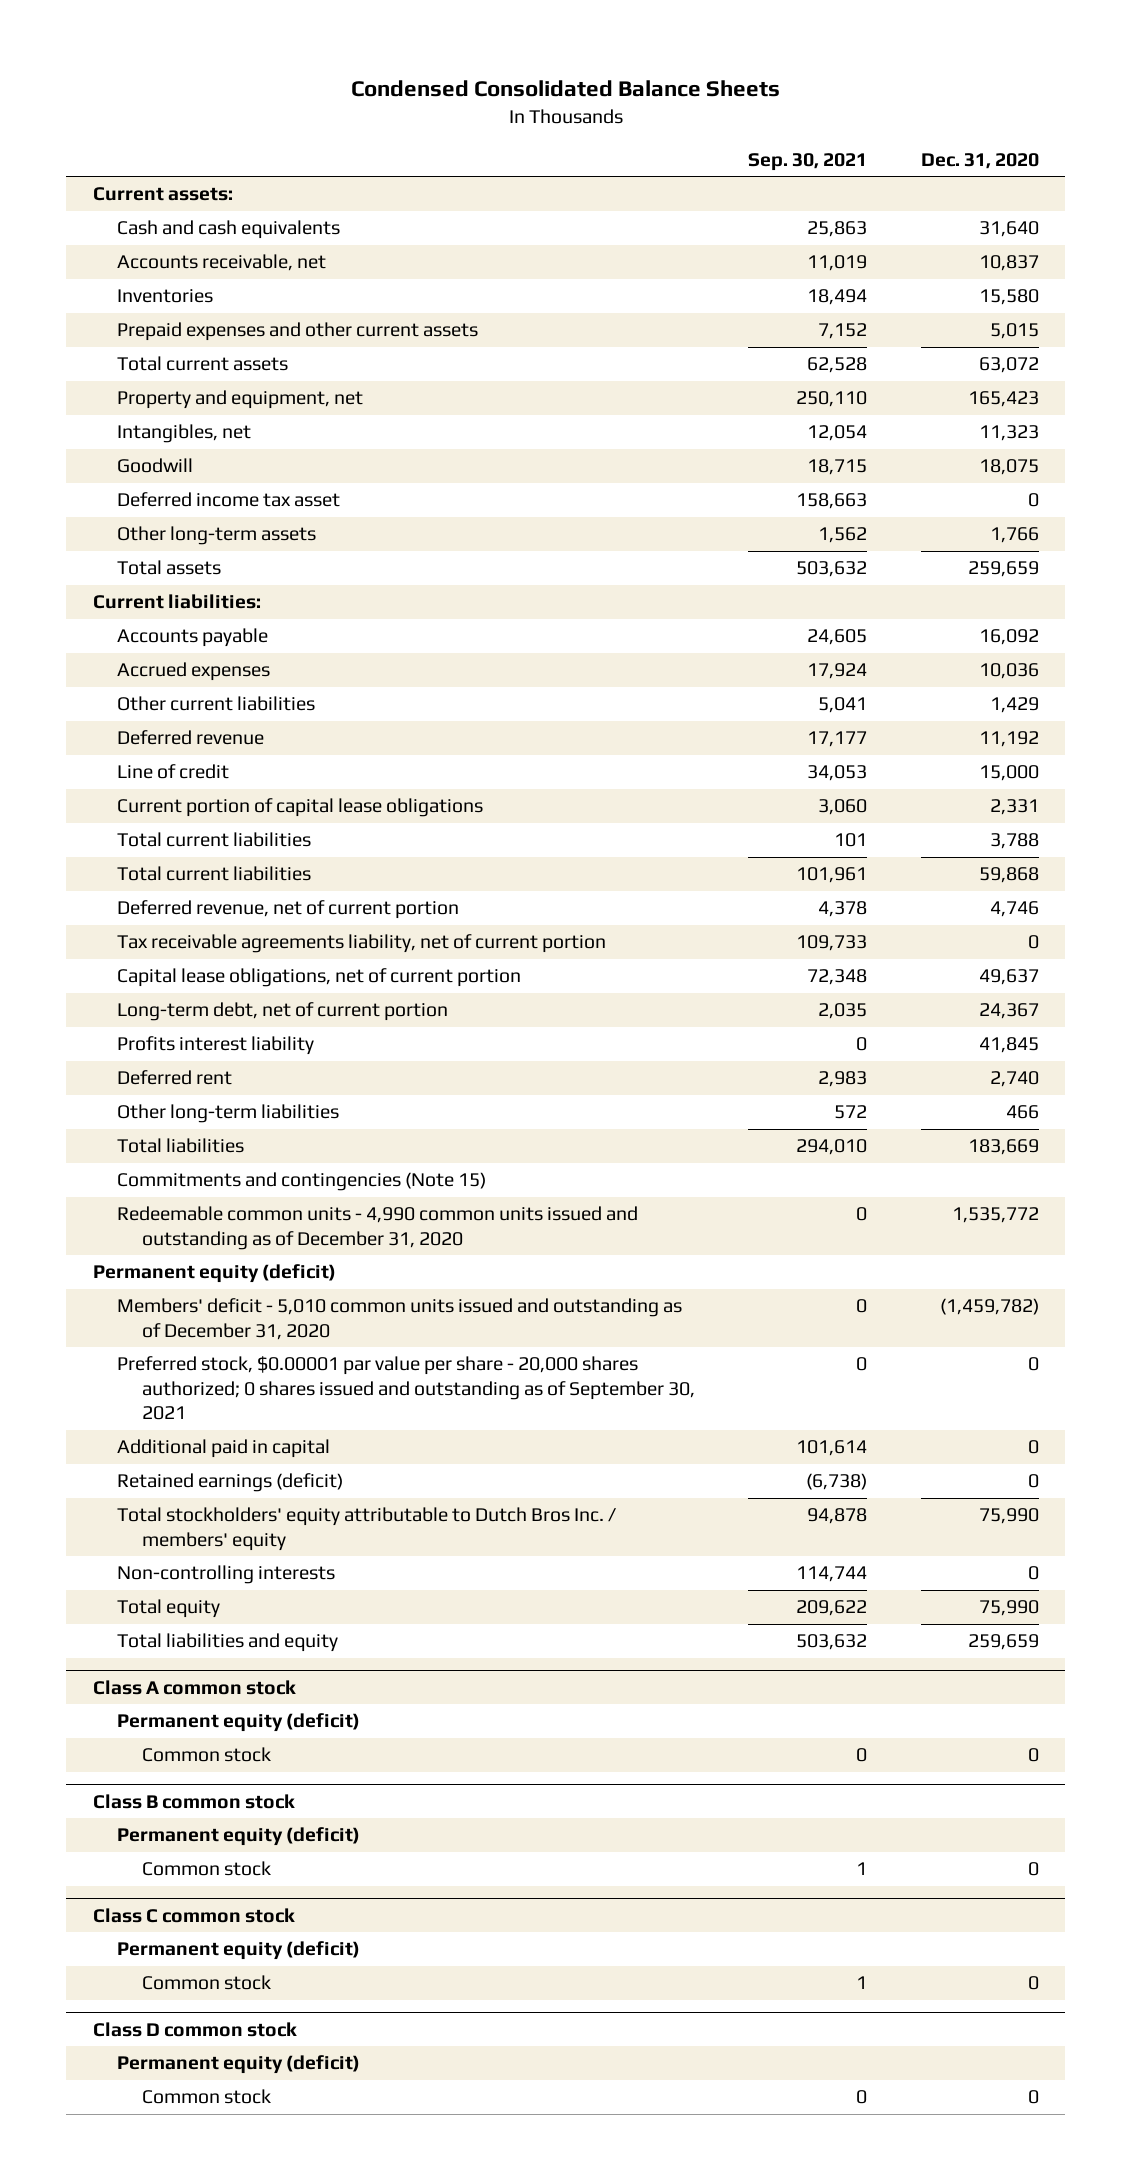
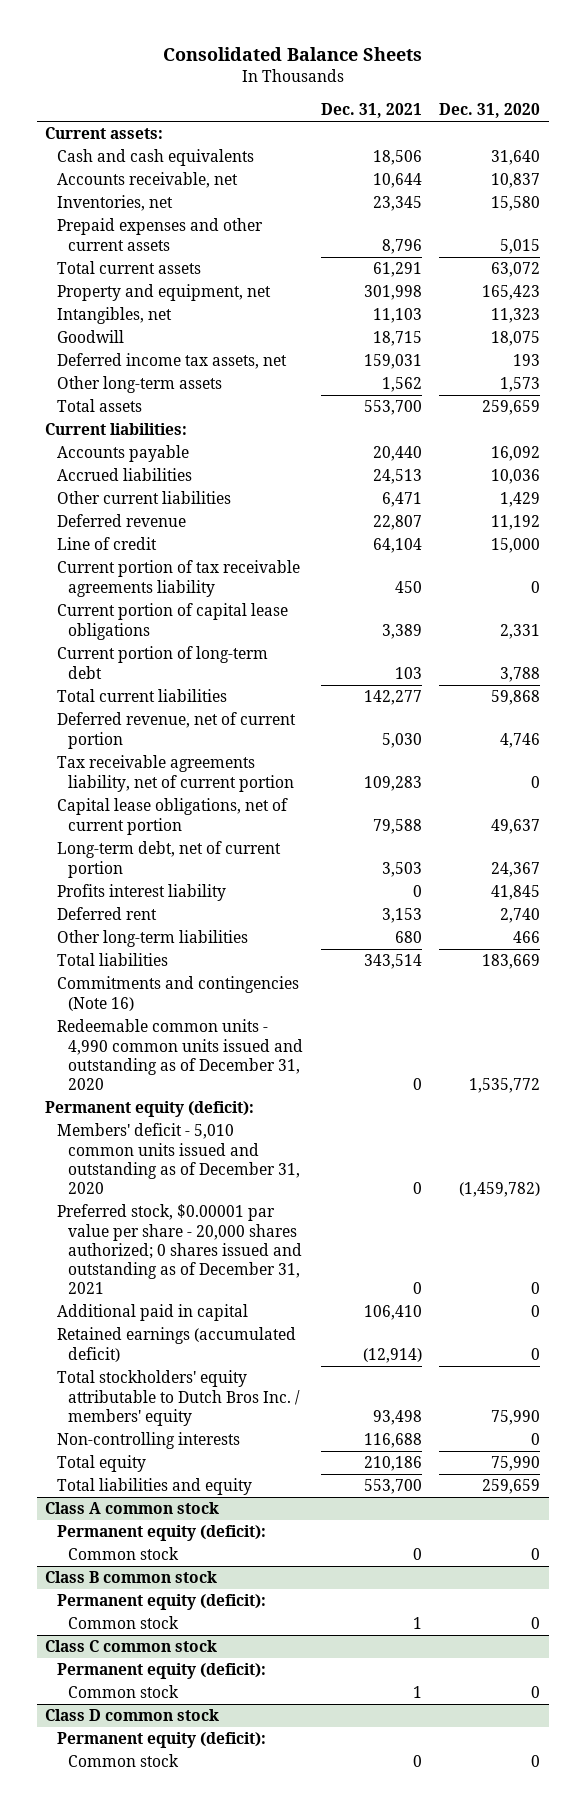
- Condensed Consolidated Balance Sheets
+ Consolidated Balance Sheets
- | Sep. 30, 2021 | Dec. 31, 2020
+ | Dec. 31, 2021 | Dec. 31, 2020
- Inventories | 18,494 | 15,580
+ Inventories, net | 23,345 | 15,580
- Deferred income tax asset | 158,663 | 0
- Other long-term assets | 1,562 | 1,766
+ Deferred income tax assets, net | 159,031 | 193
+ Other long-term assets | 1,562 | 1,573
- Accrued expenses | 17,924 | 10,036
+ Accrued liabilities | 24,513 | 10,036
+ Current portion of tax receivable agreements liability | 450 | 0
- Total current liabilities | 101 | 3,788
+ Current portion of long-term debt | 103 | 3,788
- Commitments and contingencies (Note 15)
+ Commitments and contingencies (Note 16)
- Permanent equity (deficit)
+ Permanent equity (deficit):
- Preferred stock, $0.00001 par value per share - 20,000 shares authorized; 0 shares issued and outstanding as of September 30, 2021 | 0 | 0
+ Preferred stock, $0.00001 par value per share - 20,000 shares authorized; 0 shares issued and outstanding as of December 31, 2021 | 0 | 0
- Retained earnings (deficit) | (6,738) | 0
+ Retained earnings (accumulated deficit) | (12,914) | 0
@ Class A common stock
- Permanent equity (deficit)
+ Permanent equity (deficit):
@ Class B common stock
- Permanent equity (deficit)
+ Permanent equity (deficit):
@ Class C common stock
- Permanent equity (deficit)
+ Permanent equity (deficit):
@ Class D common stock
- Permanent equity (deficit)
+ Permanent equity (deficit):

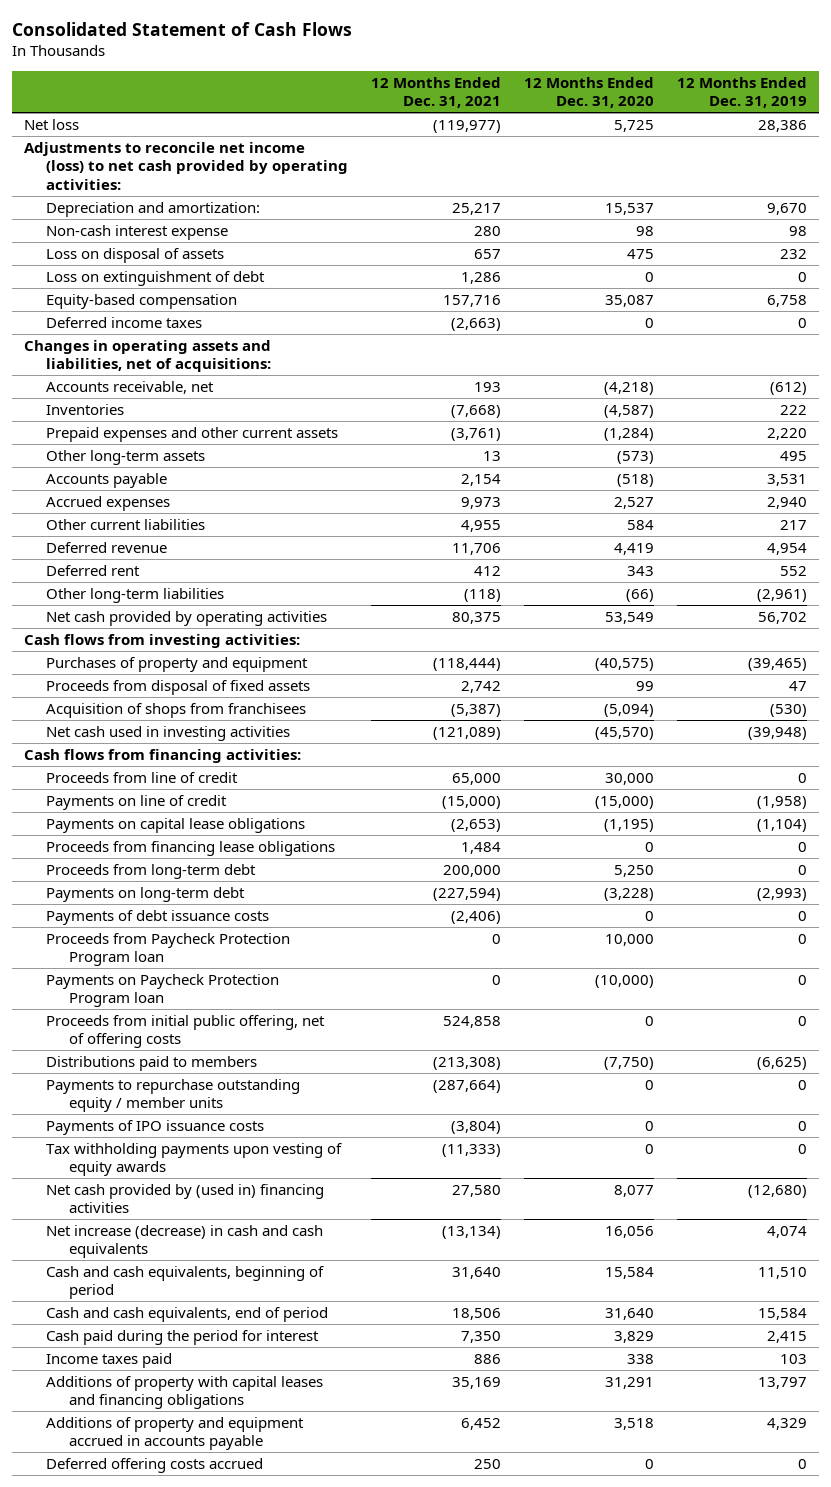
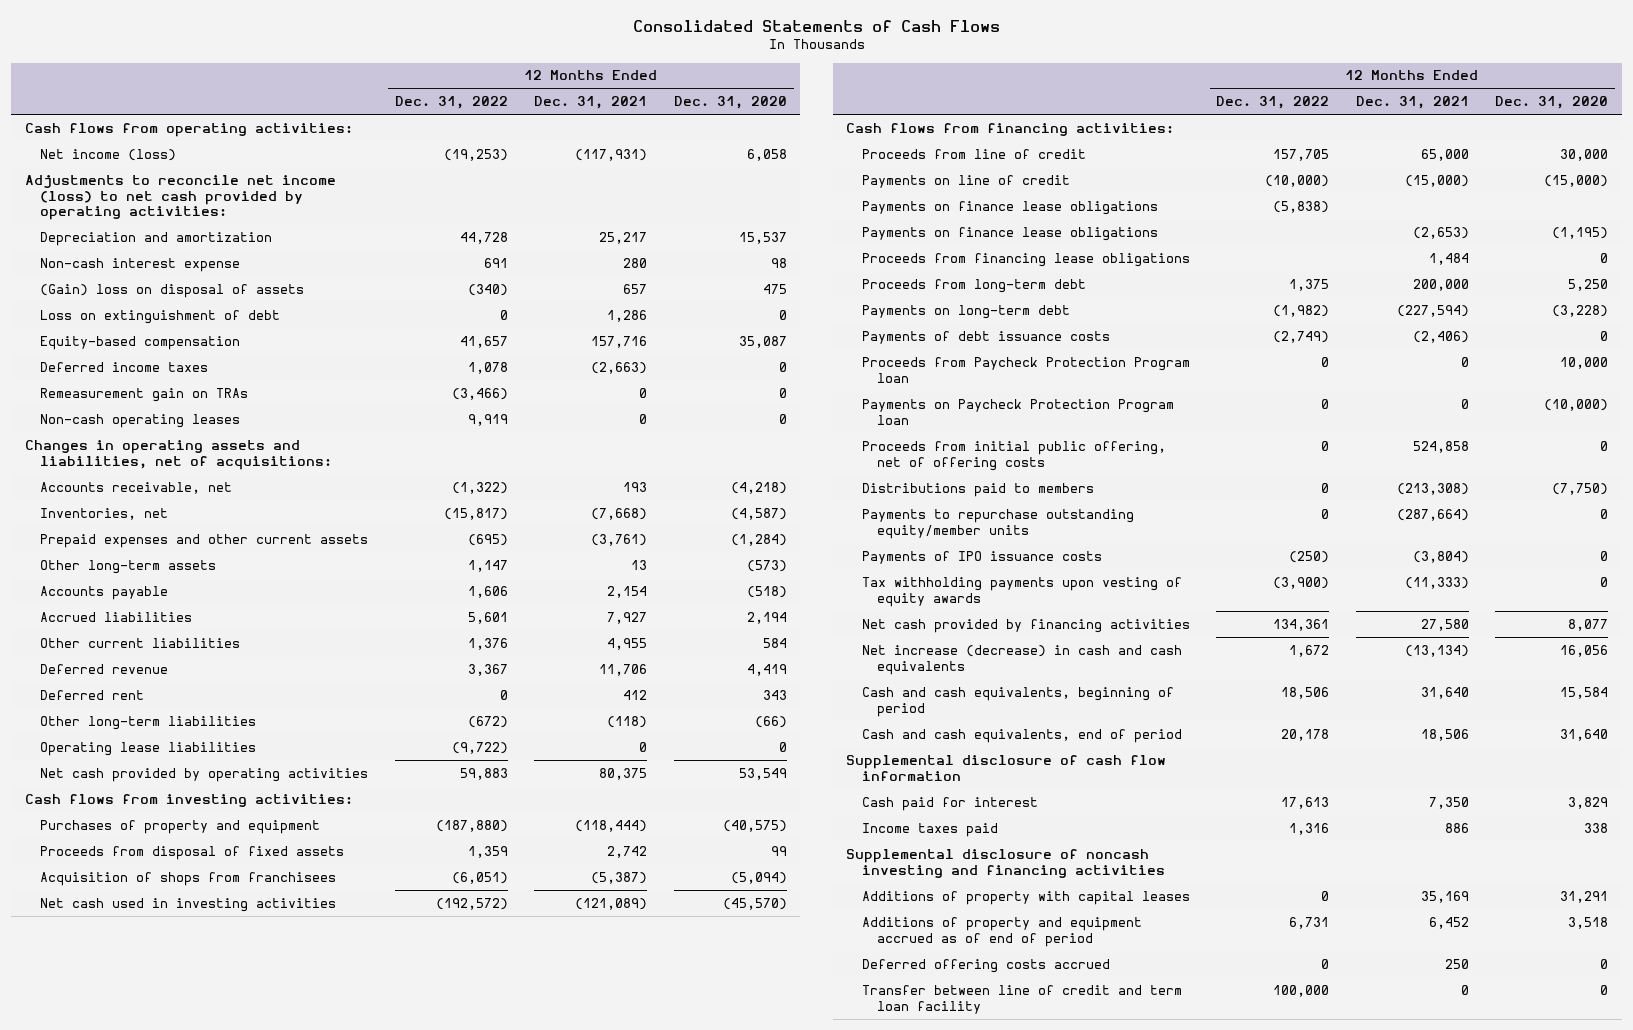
- Consolidated Statement of Cash Flows
+ Consolidated Statements of Cash Flows
- | 12 Months Ended Dec. 31, 2021 | 12 Months Ended Dec. 31, 2020 | 12 Months Ended Dec. 31, 2019
+ | 12 Months Ended Dec. 31, 2022 | 12 Months Ended Dec. 31, 2021 | 12 Months Ended Dec. 31, 2020
- Net loss | (119,977) | 5,725 | 28,386
+ Cash flows from operating activities:
+ Net income (loss) | (19,253) | (117,931) | 6,058
- Depreciation and amortization: | 25,217 | 15,537 | 9,670
+ Depreciation and amortization | 44,728 | 25,217 | 15,537
- Loss on disposal of assets | 657 | 475 | 232
+ (Gain) loss on disposal of assets | (340) | 657 | 475
+ Remeasurement gain on TRAs | (3,466) | 0 | 0
+ Non-cash operating leases | 9,919 | 0 | 0
- Inventories | (7,668) | (4,587) | 222
+ Inventories, net | (15,817) | (7,668) | (4,587)
- Accrued expenses | 9,973 | 2,527 | 2,940
+ Accrued liabilities | 5,601 | 7,927 | 2,194
+ Operating lease liabilities | (9,722) | 0 | 0
- Payments on capital lease obligations | (2,653) | (1,195) | (1,104)
+ Payments on finance lease obligations | (5,838) | |
+ Payments on finance lease obligations | | (2,653) | (1,195)
- Payments to repurchase outstanding equity / member units | (287,664) | 0 | 0
+ Payments to repurchase outstanding equity/member units | 0 | (287,664) | 0
- Net cash provided by (used in) financing activities | 27,580 | 8,077 | (12,680)
+ Net cash provided by financing activities | 134,361 | 27,580 | 8,077
- Cash paid during the period for interest | 7,350 | 3,829 | 2,415
+ Supplemental disclosure of cash flow information
+ Cash paid for interest | 17,613 | 7,350 | 3,829
- Additions of property with capital leases and financing obligations | 35,169 | 31,291 | 13,797
- Additions of property and equipment accrued in accounts payable | 6,452 | 3,518 | 4,329
+ Supplemental disclosure of noncash investing and financing activities
+ Additions of property with capital leases | 0 | 35,169 | 31,291
+ Additions of property and equipment accrued as of end of period | 6,731 | 6,452 | 3,518
+ Transfer between line of credit and term loan facility | 100,000 | 0 | 0

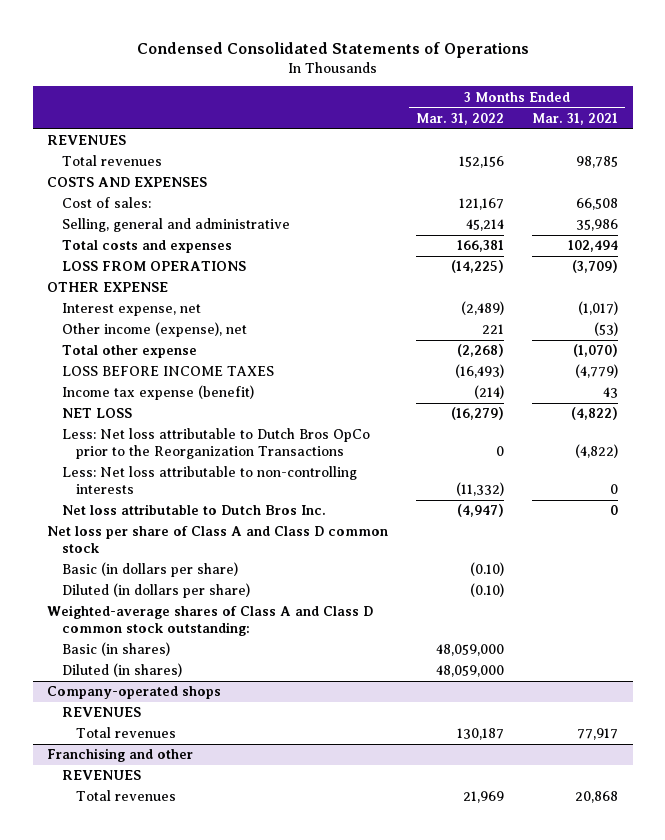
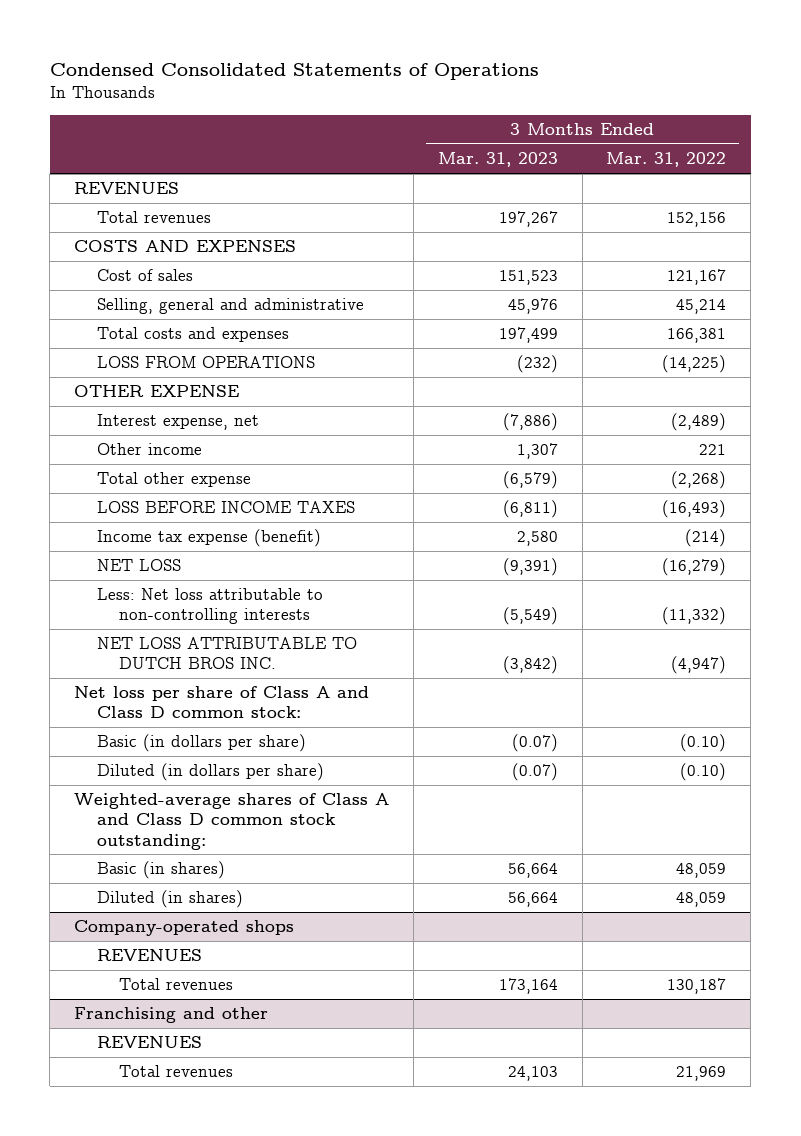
- | 3 Months Ended Mar. 31, 2022 | 3 Months Ended Mar. 31, 2021
+ | 3 Months Ended Mar. 31, 2023 | 3 Months Ended Mar. 31, 2022
- Cost of sales: | 121,167 | 66,508
+ Cost of sales | 151,523 | 121,167
- Other income (expense), net | 221 | (53)
+ Other income | 1,307 | 221
- Less: Net loss attributable to Dutch Bros OpCo prior to the Reorganization Transactions | 0 | (4,822)
- Net loss attributable to Dutch Bros Inc. | (4,947) | 0
- Net loss per share of Class A and Class D common stock
+ NET LOSS ATTRIBUTABLE TO DUTCH BROS INC. | (3,842) | (4,947)
+ Net loss per share of Class A and Class D common stock:
- Basic (in shares) | 48,059,000 |
- Diluted (in shares) | 48,059,000 |
+ Basic (in shares) | 56,664 | 48,059
+ Diluted (in shares) | 56,664 | 48,059

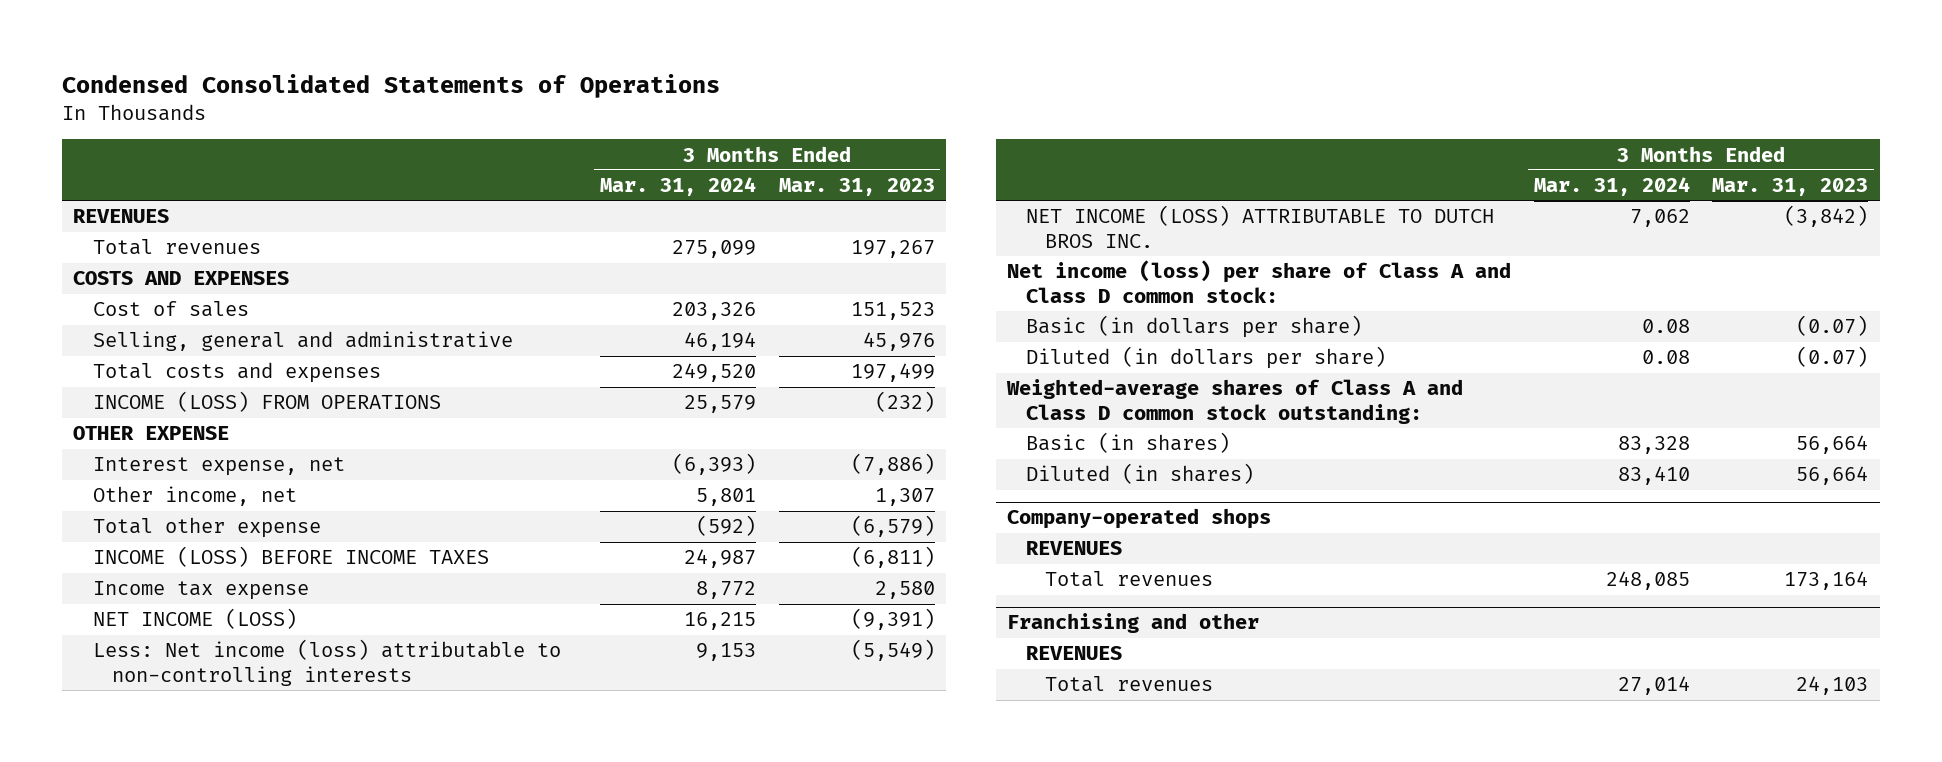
- | 3 Months Ended Mar. 31, 2023 | 3 Months Ended Mar. 31, 2022
+ | 3 Months Ended Mar. 31, 2024 | 3 Months Ended Mar. 31, 2023
- LOSS FROM OPERATIONS | (232) | (14,225)
+ INCOME (LOSS) FROM OPERATIONS | 25,579 | (232)
- Other income | 1,307 | 221
+ Other income, net | 5,801 | 1,307
- LOSS BEFORE INCOME TAXES | (6,811) | (16,493)
- Income tax expense (benefit) | 2,580 | (214)
- NET LOSS | (9,391) | (16,279)
- Less: Net loss attributable to non-controlling interests | (5,549) | (11,332)
- NET LOSS ATTRIBUTABLE TO DUTCH BROS INC. | (3,842) | (4,947)
- Net loss per share of Class A and Class D common stock:
+ INCOME (LOSS) BEFORE INCOME TAXES | 24,987 | (6,811)
+ Income tax expense | 8,772 | 2,580
+ NET INCOME (LOSS) | 16,215 | (9,391)
+ Less: Net income (loss) attributable to non-controlling interests | 9,153 | (5,549)
+ NET INCOME (LOSS) ATTRIBUTABLE TO DUTCH BROS INC. | 7,062 | (3,842)
+ Net income (loss) per share of Class A and Class D common stock:

